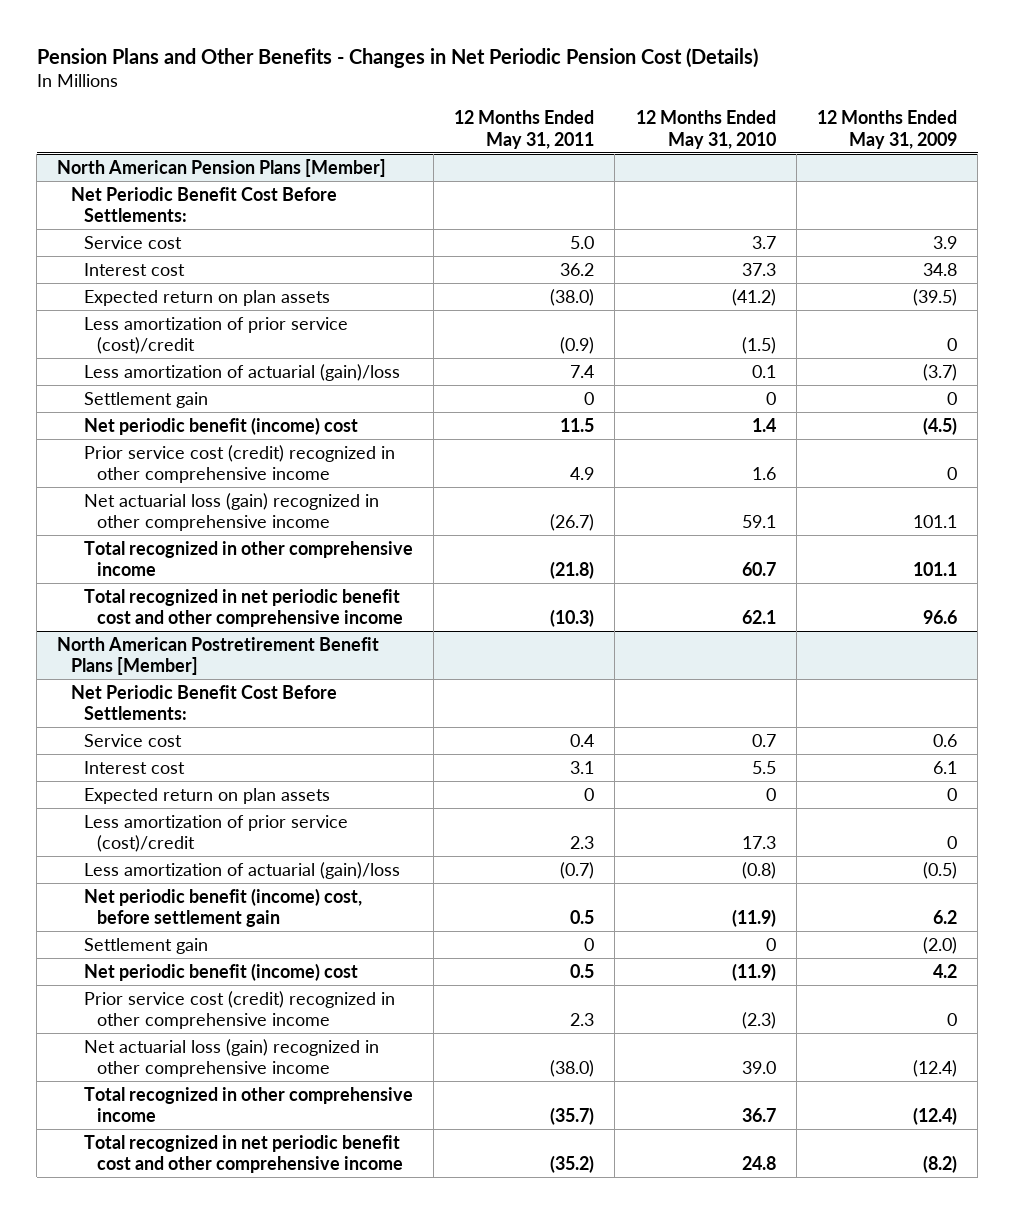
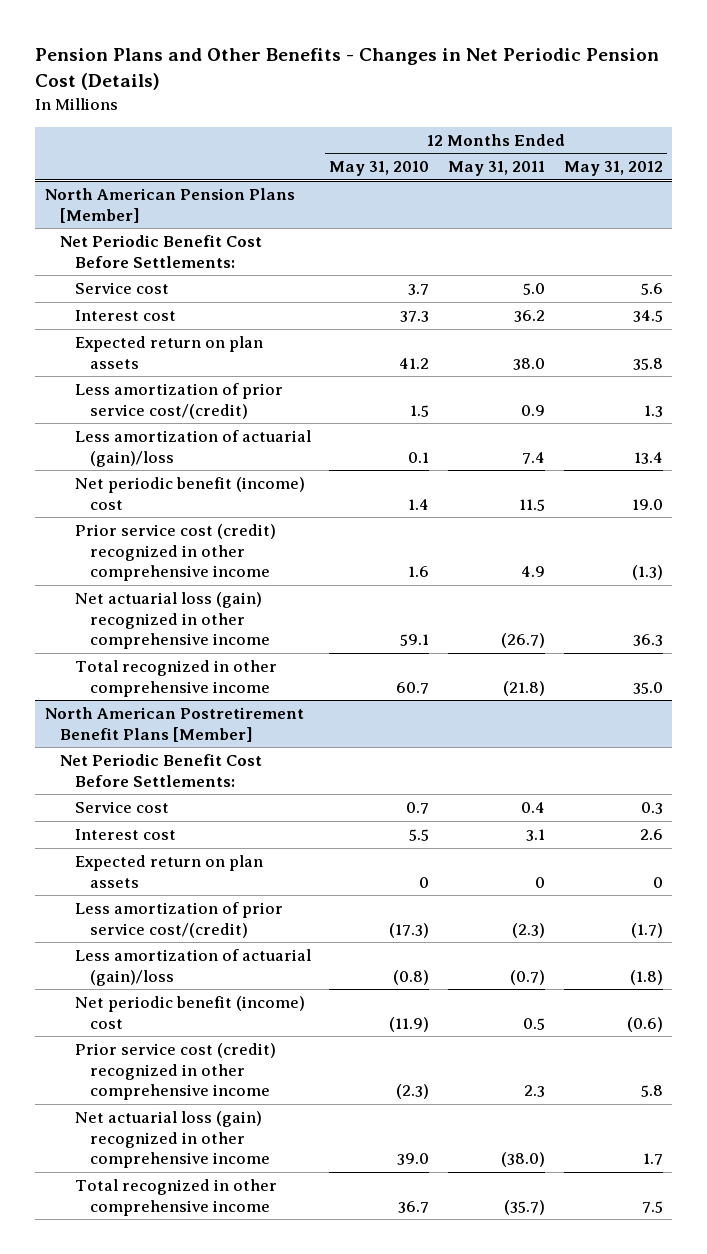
- | 12 Months Ended May 31, 2011 | 12 Months Ended May 31, 2010 | 12 Months Ended May 31, 2009
+ | 12 Months Ended May 31, 2010 | 12 Months Ended May 31, 2011 | 12 Months Ended May 31, 2012
@ North American Pension Plans [Member]
- Expected return on plan assets | (38.0) | (41.2) | (39.5)
- Less amortization of prior service (cost)/credit | (0.9) | (1.5) | 0
+ Expected return on plan assets | 41.2 | 38.0 | 35.8
+ Less amortization of prior service cost/(credit) | 1.5 | 0.9 | 1.3
- Settlement gain | 0 | 0 | 0
- Total recognized in net periodic benefit cost and other comprehensive income | (10.3) | 62.1 | 96.6
@ North American Postretirement Benefit Plans [Member]
- Less amortization of prior service (cost)/credit | 2.3 | 17.3 | 0
+ Less amortization of prior service cost/(credit) | (17.3) | (2.3) | (1.7)
- Net periodic benefit (income) cost, before settlement gain | 0.5 | (11.9) | 6.2
- Settlement gain | 0 | 0 | (2.0)
- Total recognized in net periodic benefit cost and other comprehensive income | (35.2) | 24.8 | (8.2)

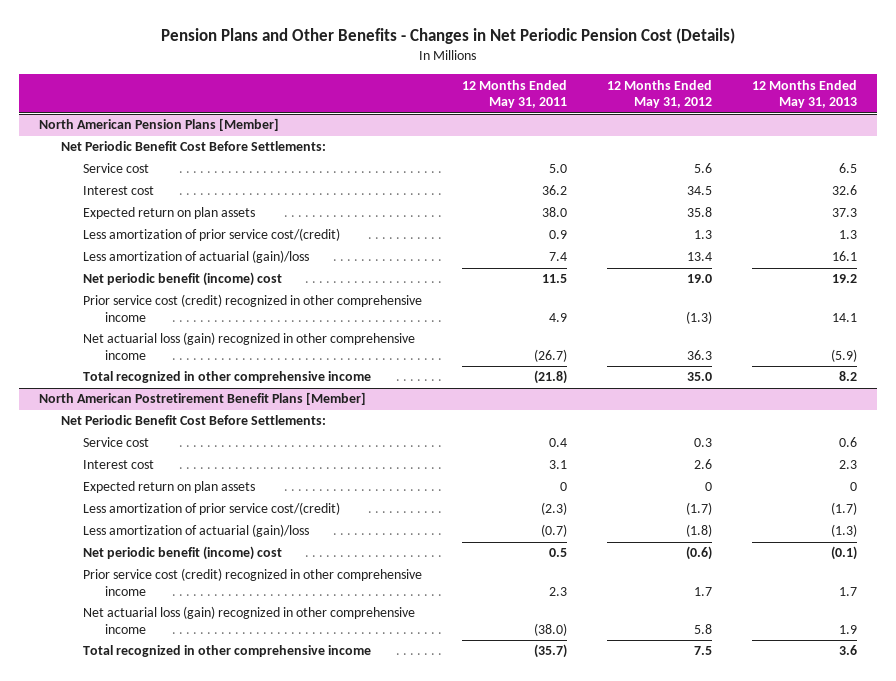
- | 12 Months Ended May 31, 2010 | 12 Months Ended May 31, 2011 | 12 Months Ended May 31, 2012
+ | 12 Months Ended May 31, 2011 | 12 Months Ended May 31, 2012 | 12 Months Ended May 31, 2013
@ North American Postretirement Benefit Plans [Member]
- Prior service cost (credit) recognized in other comprehensive income | (2.3) | 2.3 | 5.8
- Net actuarial loss (gain) recognized in other comprehensive income | 39.0 | (38.0) | 1.7
+ Prior service cost (credit) recognized in other comprehensive income | 2.3 | 1.7 | 1.7
+ Net actuarial loss (gain) recognized in other comprehensive income | (38.0) | 5.8 | 1.9

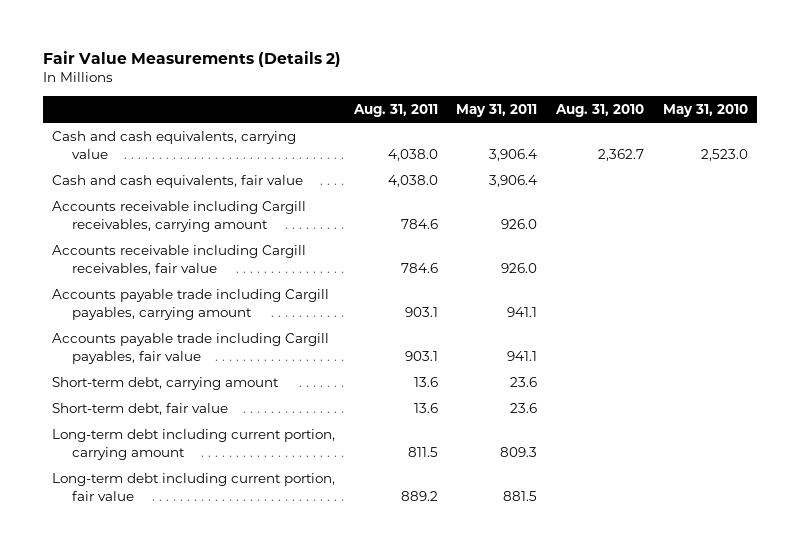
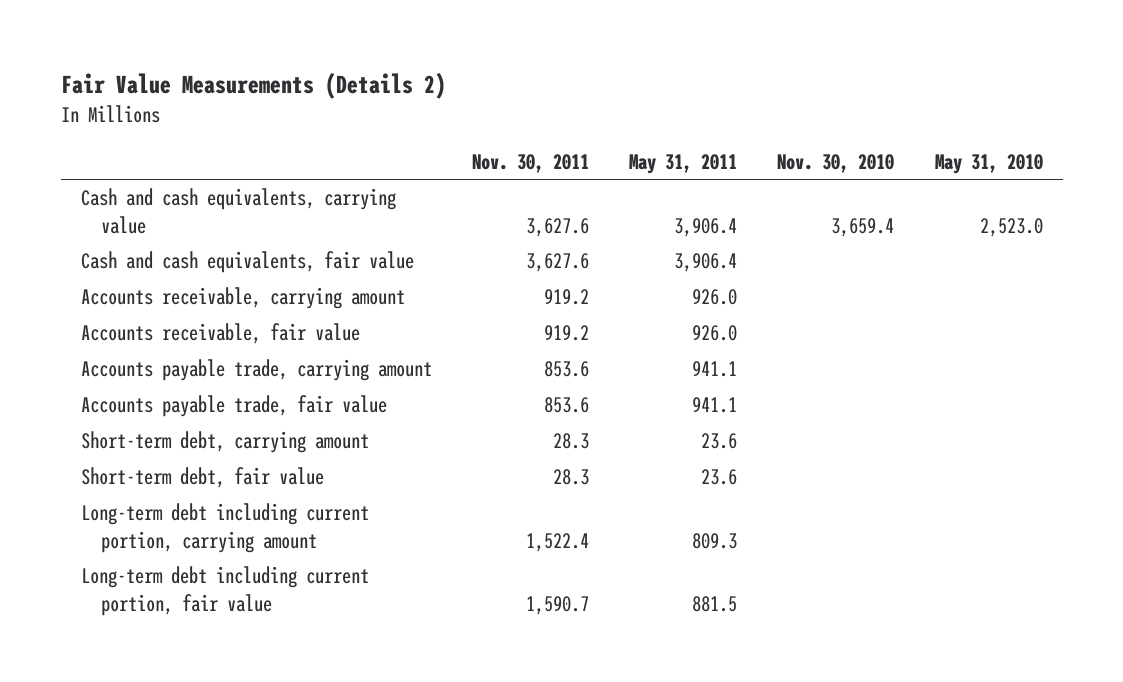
- | Aug. 31, 2011 | May 31, 2011 | Aug. 31, 2010 | May 31, 2010
+ | Nov. 30, 2011 | May 31, 2011 | Nov. 30, 2010 | May 31, 2010
- Accounts receivable including Cargill receivables, carrying amount | 784.6 | 926.0 | |
- Accounts receivable including Cargill receivables, fair value | 784.6 | 926.0 | |
- Accounts payable trade including Cargill payables, carrying amount | 903.1 | 941.1 | |
- Accounts payable trade including Cargill payables, fair value | 903.1 | 941.1 | |
+ Accounts receivable, carrying amount | 919.2 | 926.0 | |
+ Accounts receivable, fair value | 919.2 | 926.0 | |
+ Accounts payable trade, carrying amount | 853.6 | 941.1 | |
+ Accounts payable trade, fair value | 853.6 | 941.1 | |

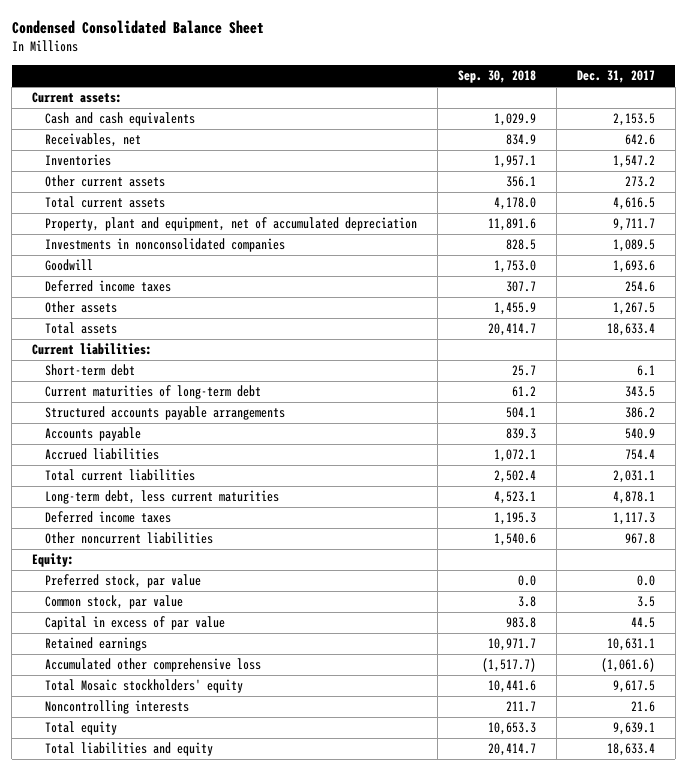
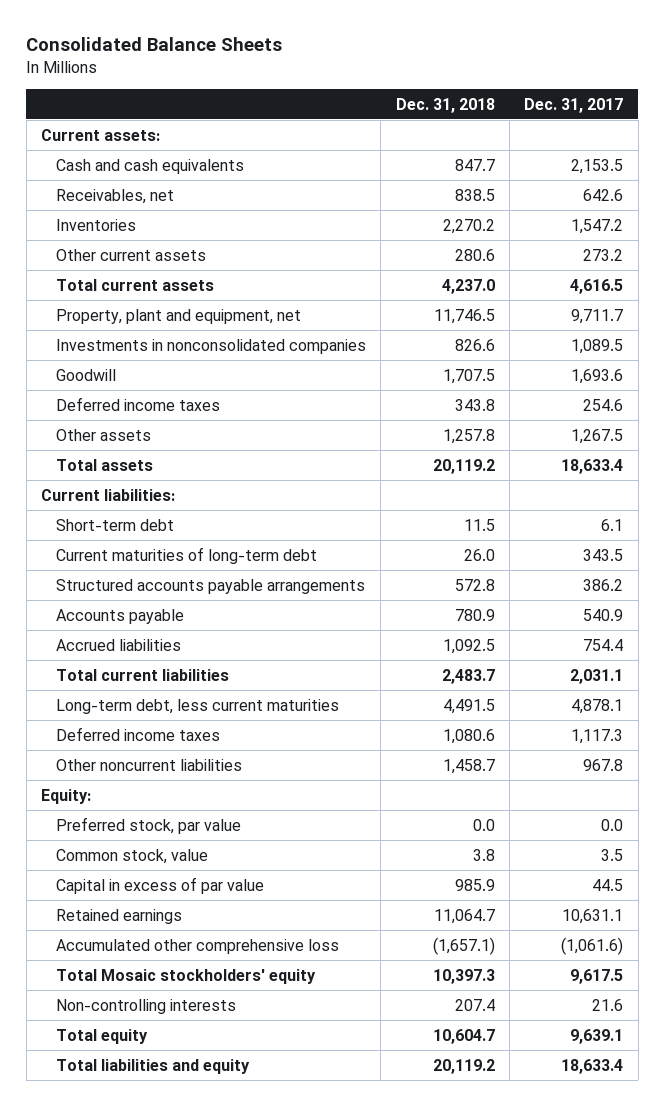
- Condensed Consolidated Balance Sheet
+ Consolidated Balance Sheets
- | Sep. 30, 2018 | Dec. 31, 2017
+ | Dec. 31, 2018 | Dec. 31, 2017
- Property, plant and equipment, net of accumulated depreciation | 11,891.6 | 9,711.7
+ Property, plant and equipment, net | 11,746.5 | 9,711.7
- Common stock, par value | 3.8 | 3.5
+ Common stock, value | 3.8 | 3.5
- Noncontrolling interests | 211.7 | 21.6
+ Non-controlling interests | 207.4 | 21.6

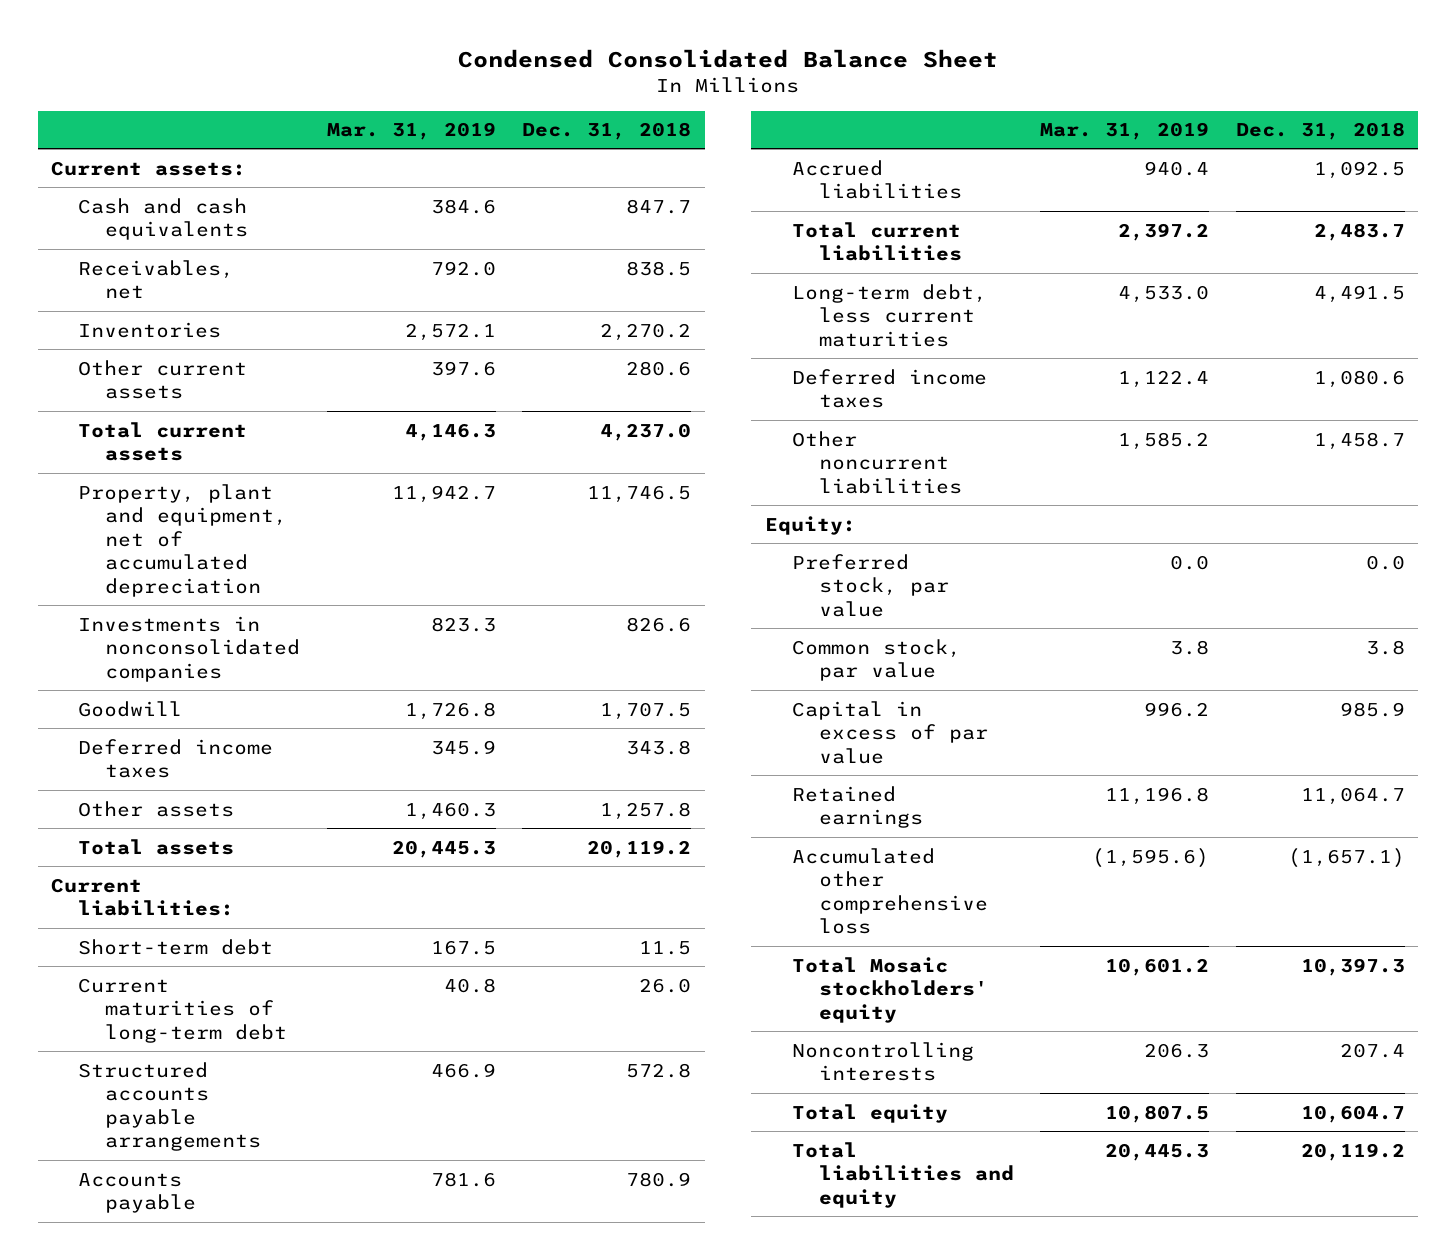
- Consolidated Balance Sheets
+ Condensed Consolidated Balance Sheet
- | Dec. 31, 2018 | Dec. 31, 2017
+ | Mar. 31, 2019 | Dec. 31, 2018
- Property, plant and equipment, net | 11,746.5 | 9,711.7
+ Property, plant and equipment, net of accumulated depreciation | 11,942.7 | 11,746.5
- Common stock, value | 3.8 | 3.5
+ Common stock, par value | 3.8 | 3.8
- Non-controlling interests | 207.4 | 21.6
+ Noncontrolling interests | 206.3 | 207.4

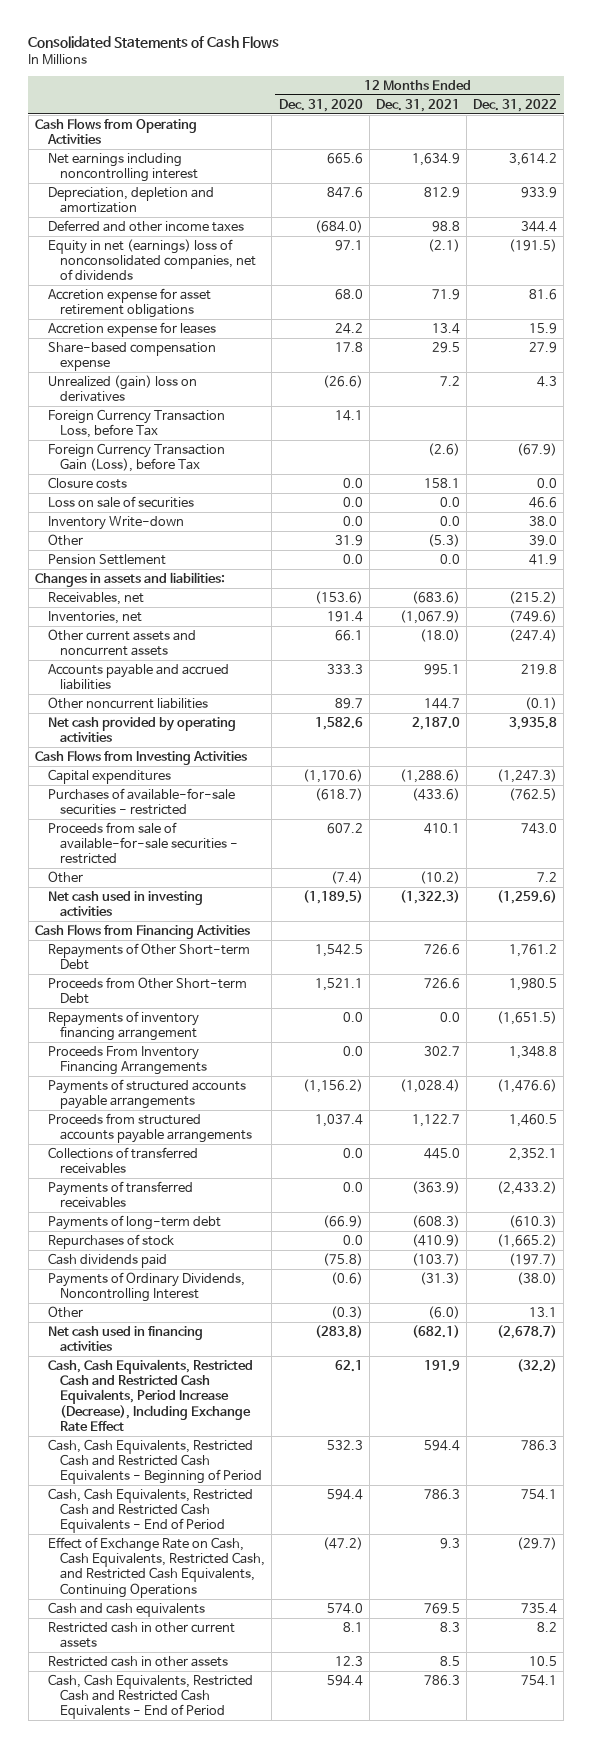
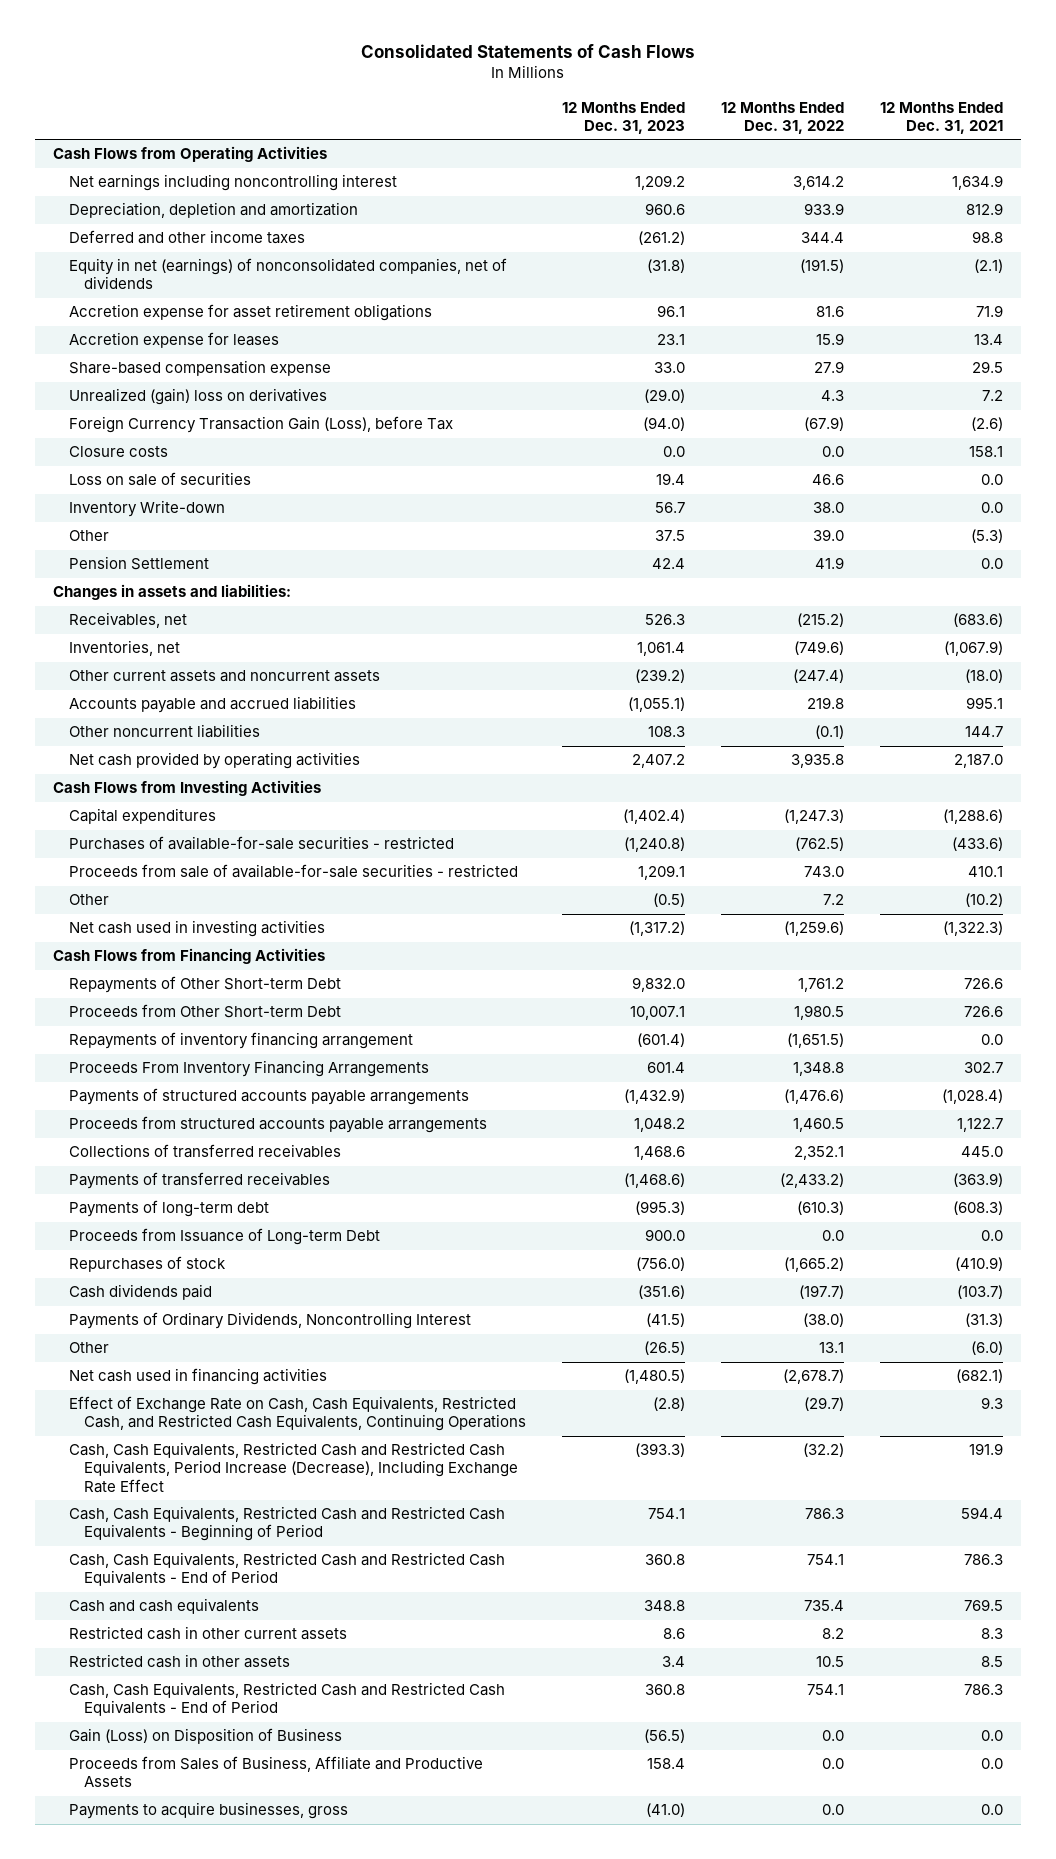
- | 12 Months Ended Dec. 31, 2020 | 12 Months Ended Dec. 31, 2021 | 12 Months Ended Dec. 31, 2022
+ | 12 Months Ended Dec. 31, 2023 | 12 Months Ended Dec. 31, 2022 | 12 Months Ended Dec. 31, 2021
- Equity in net (earnings) loss of nonconsolidated companies, net of dividends | 97.1 | (2.1) | (191.5)
+ Equity in net (earnings) of nonconsolidated companies, net of dividends | (31.8) | (191.5) | (2.1)
- Foreign Currency Transaction Loss, before Tax | 14.1 | |
+ Proceeds from Issuance of Long-term Debt | 900.0 | 0.0 | 0.0
moved up: Effect of Exchange Rate on Cash, Cash Equivalents, Restricted Cash, and Restricted Cash Equivalents, Continuing Operations | (2.8) | (29.7) | 9.3
+ Gain (Loss) on Disposition of Business | (56.5) | 0.0 | 0.0
+ Proceeds from Sales of Business, Affiliate and Productive Assets | 158.4 | 0.0 | 0.0
+ Payments to acquire businesses, gross | (41.0) | 0.0 | 0.0

